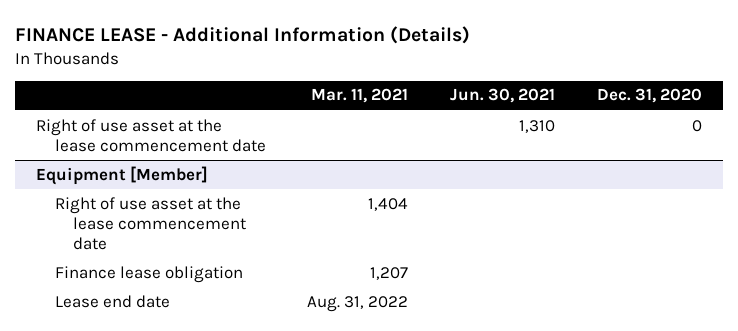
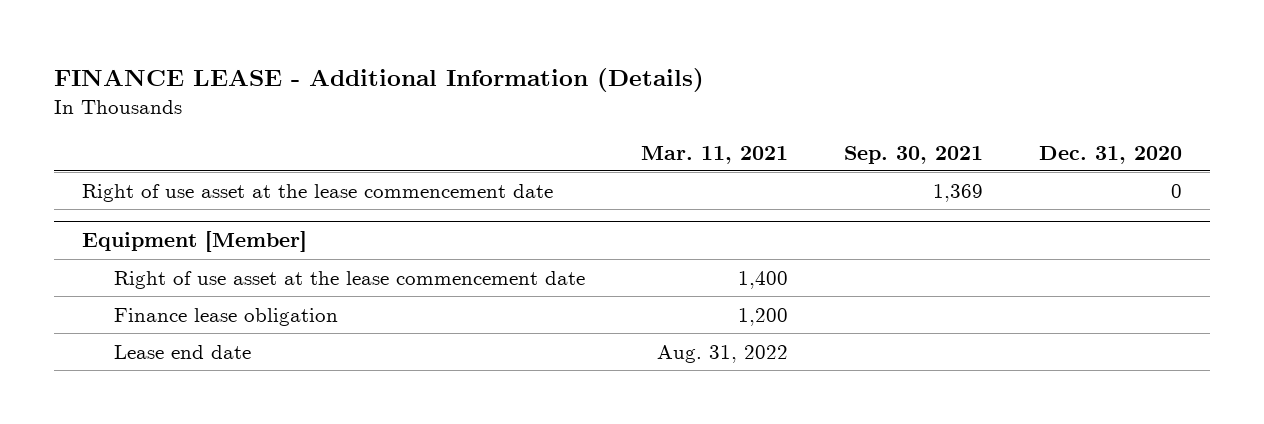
- | Mar. 11, 2021 | Jun. 30, 2021 | Dec. 31, 2020
+ | Mar. 11, 2021 | Sep. 30, 2021 | Dec. 31, 2020
@ Equipment [Member]
- Right of use asset at the lease commencement date | 1,404 | |
- Finance lease obligation | 1,207 | |
+ Right of use asset at the lease commencement date | 1,400 | |
+ Finance lease obligation | 1,200 | |

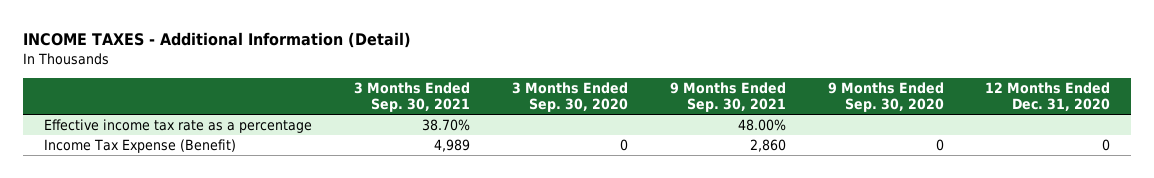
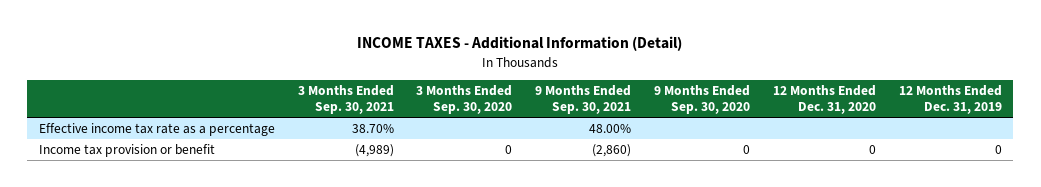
- | 3 Months Ended Sep. 30, 2021 | 3 Months Ended Sep. 30, 2020 | 9 Months Ended Sep. 30, 2021 | 9 Months Ended Sep. 30, 2020 | 12 Months Ended Dec. 31, 2020
+ | 3 Months Ended Sep. 30, 2021 | 3 Months Ended Sep. 30, 2020 | 9 Months Ended Sep. 30, 2021 | 9 Months Ended Sep. 30, 2020 | 12 Months Ended Dec. 31, 2020 | 12 Months Ended Dec. 31, 2019
- Income Tax Expense (Benefit) | 4,989 | 0 | 2,860 | 0 | 0
+ Income tax provision or benefit | (4,989) | 0 | (2,860) | 0 | 0 | 0

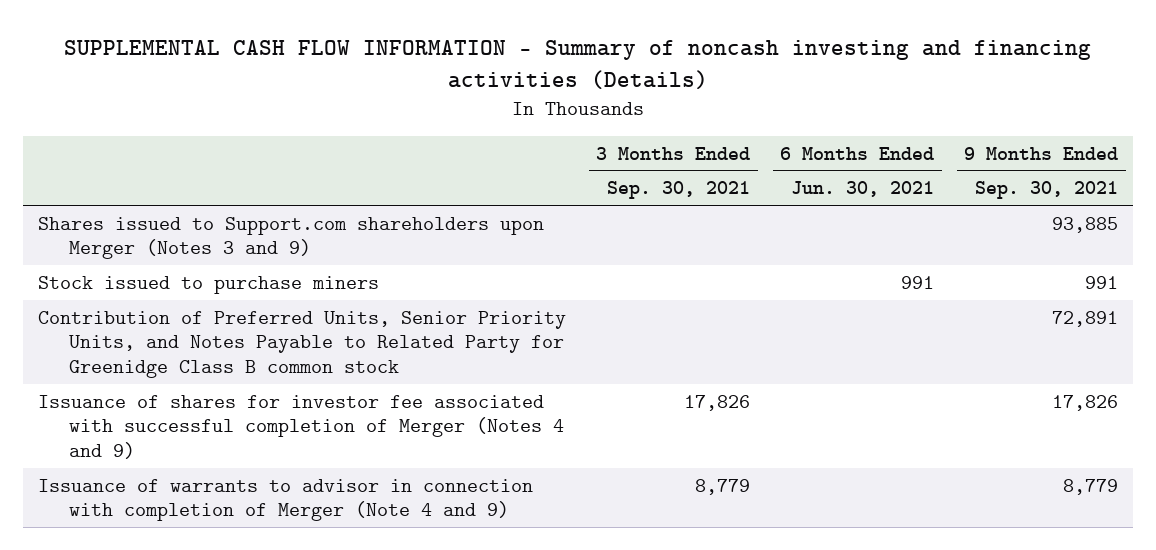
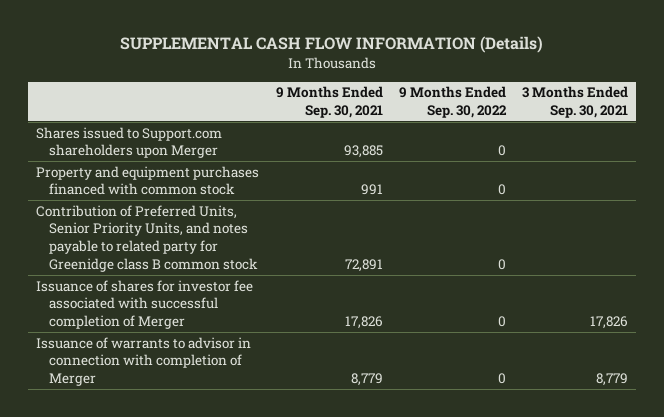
- SUPPLEMENTAL CASH FLOW INFORMATION - Summary of noncash investing and financing activities (Details)
+ SUPPLEMENTAL CASH FLOW INFORMATION (Details)
- | 3 Months Ended Sep. 30, 2021 | 6 Months Ended Jun. 30, 2021 | 9 Months Ended Sep. 30, 2021
+ | 9 Months Ended Sep. 30, 2021 | 9 Months Ended Sep. 30, 2022 | 3 Months Ended Sep. 30, 2021
- Shares issued to Support.com shareholders upon Merger (Notes 3 and 9) | | | 93,885
- Stock issued to purchase miners | | 991 | 991
- Contribution of Preferred Units, Senior Priority Units, and Notes Payable to Related Party for Greenidge Class B common stock | | | 72,891
- Issuance of shares for investor fee associated with successful completion of Merger (Notes 4 and 9) | 17,826 | | 17,826
- Issuance of warrants to advisor in connection with completion of Merger (Note 4 and 9) | 8,779 | | 8,779
+ Shares issued to Support.com shareholders upon Merger | 93,885 | 0 |
+ Property and equipment purchases financed with common stock | 991 | 0 |
+ Contribution of Preferred Units, Senior Priority Units, and notes payable to related party for Greenidge class B common stock | 72,891 | 0 |
+ Issuance of shares for investor fee associated with successful completion of Merger | 17,826 | 0 | 17,826
+ Issuance of warrants to advisor in connection with completion of Merger | 8,779 | 0 | 8,779

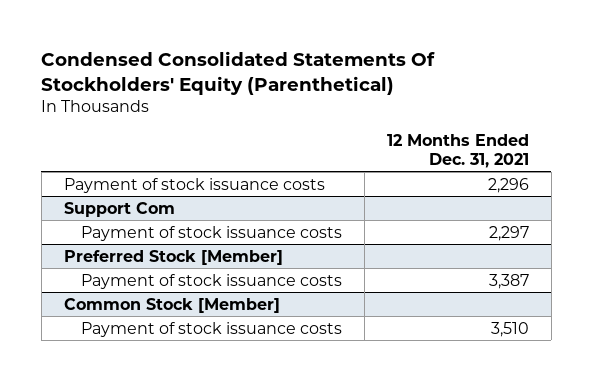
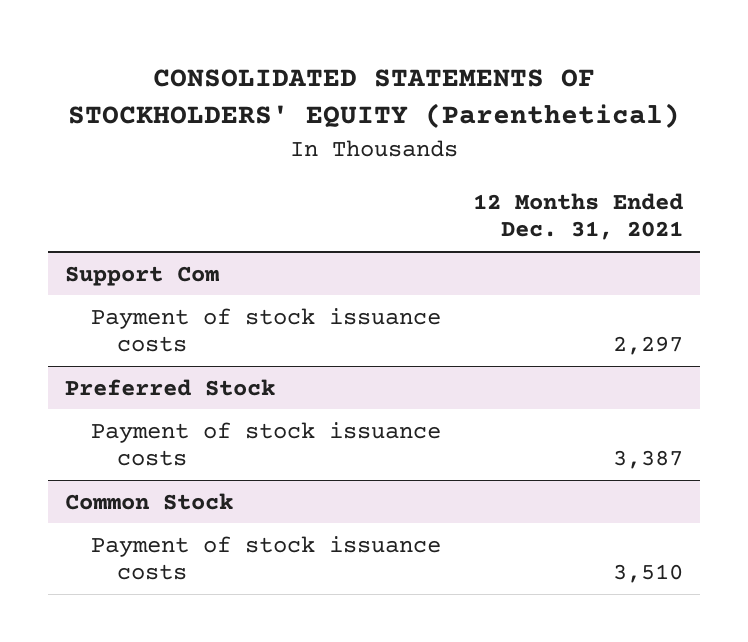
- Condensed Consolidated Statements Of Stockholders' Equity (Parenthetical)
+ CONSOLIDATED STATEMENTS OF STOCKHOLDERS' EQUITY (Parenthetical)
- Payment of stock issuance costs | 2,296
- Preferred Stock [Member]
+ Preferred Stock
- Common Stock [Member]
+ Common Stock

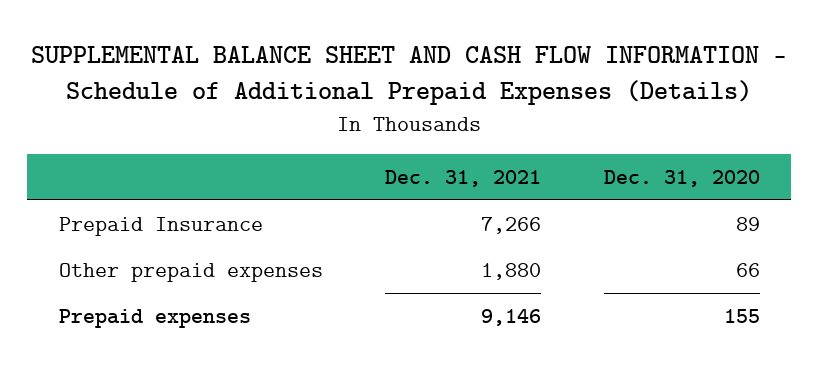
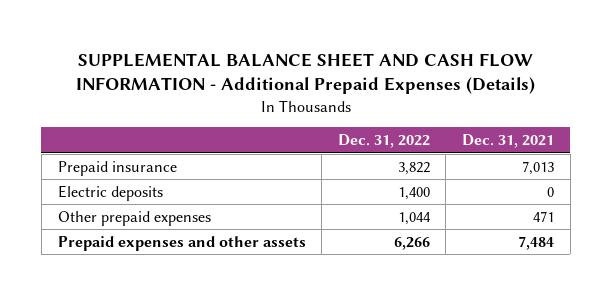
- SUPPLEMENTAL BALANCE SHEET AND CASH FLOW INFORMATION - Schedule of Additional Prepaid Expenses (Details)
+ SUPPLEMENTAL BALANCE SHEET AND CASH FLOW INFORMATION - Additional Prepaid Expenses (Details)
- | Dec. 31, 2021 | Dec. 31, 2020
+ | Dec. 31, 2022 | Dec. 31, 2021
- Prepaid Insurance | 7,266 | 89
- Other prepaid expenses | 1,880 | 66
- Prepaid expenses | 9,146 | 155
+ Prepaid insurance | 3,822 | 7,013
+ Electric deposits | 1,400 | 0
+ Other prepaid expenses | 1,044 | 471
+ Prepaid expenses and other assets | 6,266 | 7,484

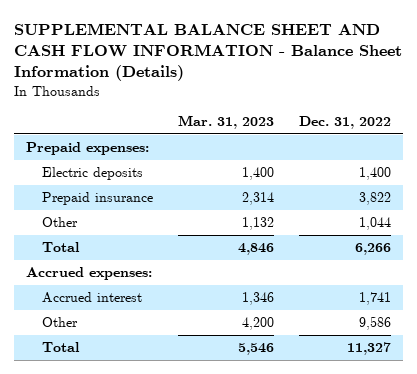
- SUPPLEMENTAL BALANCE SHEET AND CASH FLOW INFORMATION - Additional Prepaid Expenses (Details)
+ SUPPLEMENTAL BALANCE SHEET AND CASH FLOW INFORMATION - Balance Sheet Information (Details)
- | Dec. 31, 2022 | Dec. 31, 2021
+ | Mar. 31, 2023 | Dec. 31, 2022
+ Prepaid expenses:
- Other prepaid expenses | 1,044 | 471
- Prepaid expenses and other assets | 6,266 | 7,484
moved down: Prepaid insurance | 2,314 | 3,822
+ Other | 1,132 | 1,044
+ Total | 4,846 | 6,266
+ Accrued expenses:
+ Accrued interest | 1,346 | 1,741
+ Other | 4,200 | 9,586
+ Total | 5,546 | 11,327

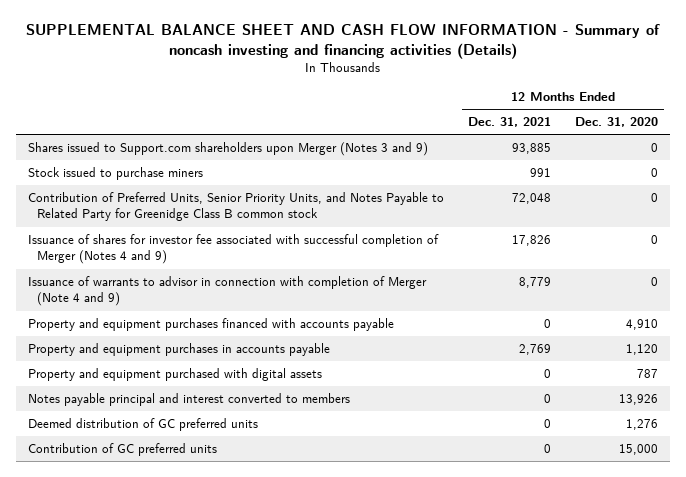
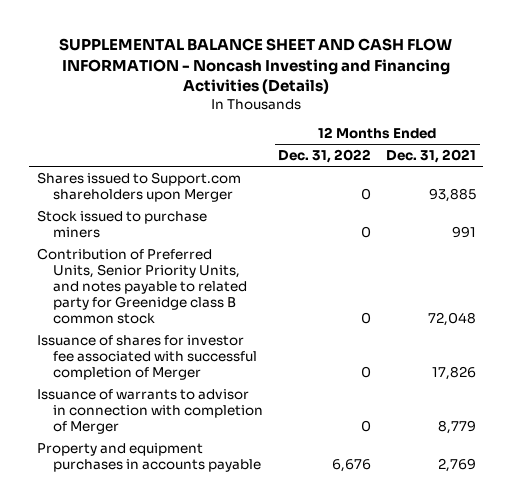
- SUPPLEMENTAL BALANCE SHEET AND CASH FLOW INFORMATION - Summary of noncash investing and financing activities (Details)
+ SUPPLEMENTAL BALANCE SHEET AND CASH FLOW INFORMATION - Noncash Investing and Financing Activities (Details)
- | 12 Months Ended Dec. 31, 2021 | 12 Months Ended Dec. 31, 2020
+ | 12 Months Ended Dec. 31, 2022 | 12 Months Ended Dec. 31, 2021
- Shares issued to Support.com shareholders upon Merger (Notes 3 and 9) | 93,885 | 0
+ Shares issued to Support.com shareholders upon Merger | 0 | 93,885
- Contribution of Preferred Units, Senior Priority Units, and Notes Payable to Related Party for Greenidge Class B common stock | 72,048 | 0
- Issuance of shares for investor fee associated with successful completion of Merger (Notes 4 and 9) | 17,826 | 0
- Issuance of warrants to advisor in connection with completion of Merger (Note 4 and 9) | 8,779 | 0
- Property and equipment purchases financed with accounts payable | 0 | 4,910
+ Contribution of Preferred Units, Senior Priority Units, and notes payable to related party for Greenidge class B common stock | 0 | 72,048
+ Issuance of shares for investor fee associated with successful completion of Merger | 0 | 17,826
+ Issuance of warrants to advisor in connection with completion of Merger | 0 | 8,779
- Property and equipment purchased with digital assets | 0 | 787
- Notes payable principal and interest converted to members | 0 | 13,926
- Deemed distribution of GC preferred units | 0 | 1,276
- Contribution of GC preferred units | 0 | 15,000

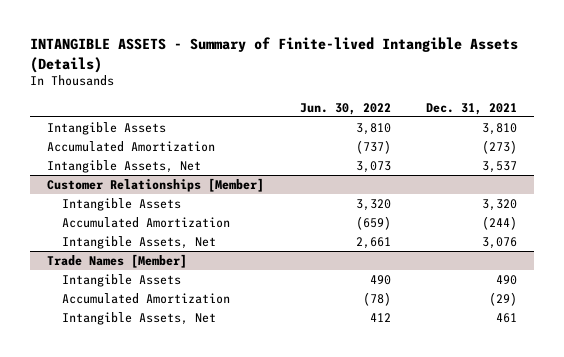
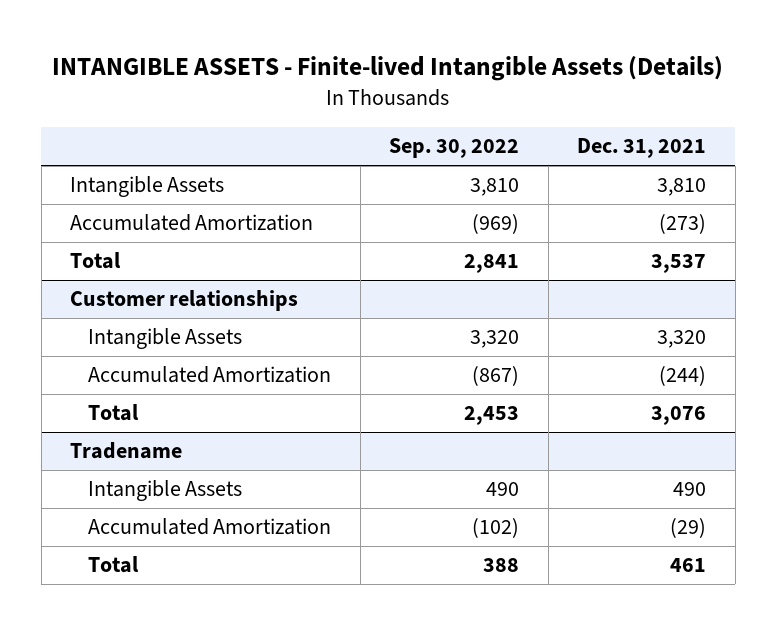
- INTANGIBLE ASSETS - Summary of Finite-lived Intangible Assets (Details)
+ INTANGIBLE ASSETS - Finite-lived Intangible Assets (Details)
- | Jun. 30, 2022 | Dec. 31, 2021
+ | Sep. 30, 2022 | Dec. 31, 2021
- Intangible Assets, Net | 3,073 | 3,537
- Customer Relationships [Member]
+ Total | 2,841 | 3,537
+ Customer relationships
- Intangible Assets, Net | 2,661 | 3,076
- Trade Names [Member]
+ Total | 2,453 | 3,076
+ Tradename
- Intangible Assets, Net | 412 | 461
+ Total | 388 | 461

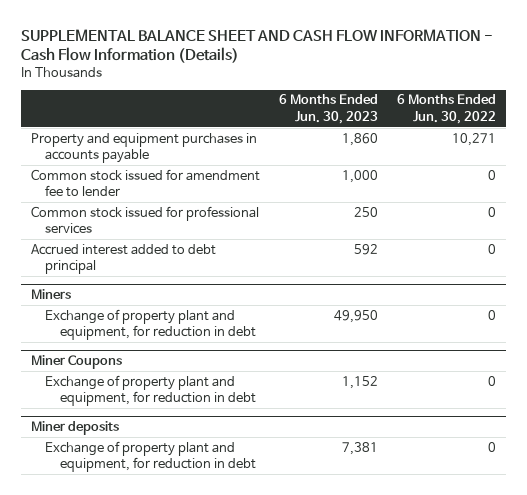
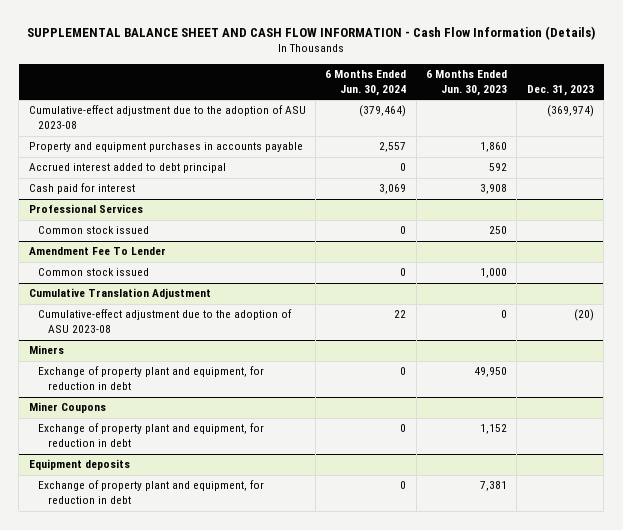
- | 6 Months Ended Jun. 30, 2023 | 6 Months Ended Jun. 30, 2022
+ | 6 Months Ended Jun. 30, 2024 | 6 Months Ended Jun. 30, 2023 | Dec. 31, 2023
+ Cumulative-effect adjustment due to the adoption of ASU 2023-08 | (379,464) | | (369,974)
- Common stock issued for amendment fee to lender | 1,000 | 0
- Common stock issued for professional services | 250 | 0
+ Cash paid for interest | 3,069 | 3,908 |
+ Professional Services
+ Common stock issued | 0 | 250 |
+ Amendment Fee To Lender
+ Common stock issued | 0 | 1,000 |
+ Cumulative Translation Adjustment
+ Cumulative-effect adjustment due to the adoption of ASU 2023-08 | 22 | 0 | (20)
- Miner deposits
+ Equipment deposits

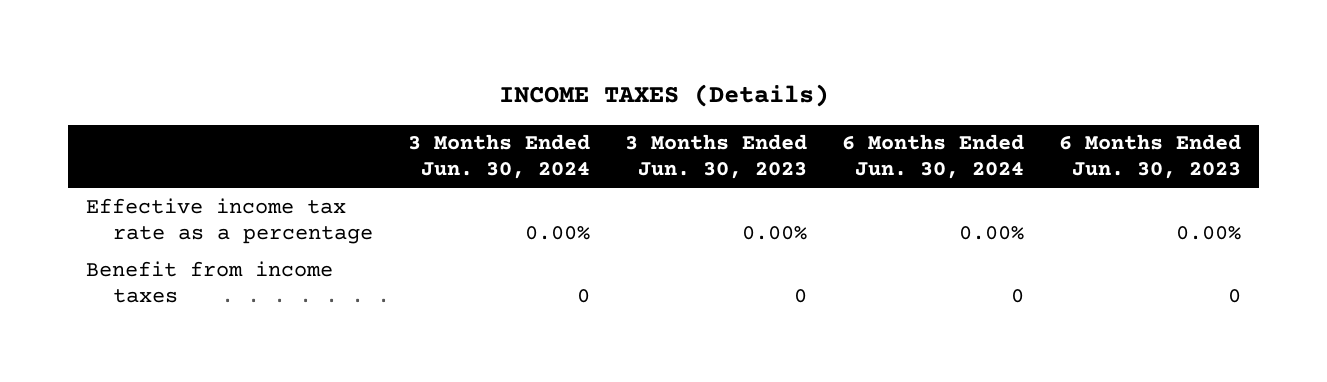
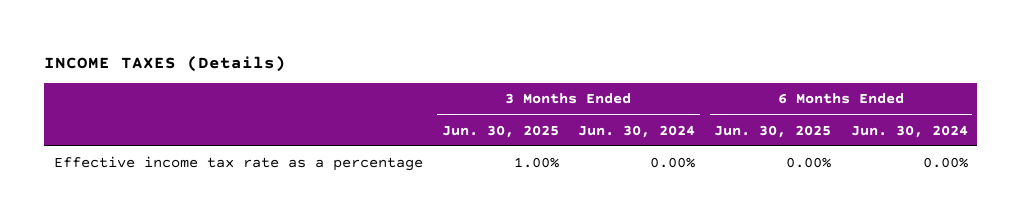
- | 3 Months Ended Jun. 30, 2024 | 3 Months Ended Jun. 30, 2023 | 6 Months Ended Jun. 30, 2024 | 6 Months Ended Jun. 30, 2023
+ | 3 Months Ended Jun. 30, 2025 | 3 Months Ended Jun. 30, 2024 | 6 Months Ended Jun. 30, 2025 | 6 Months Ended Jun. 30, 2024
- Benefit from income taxes | 0 | 0 | 0 | 0

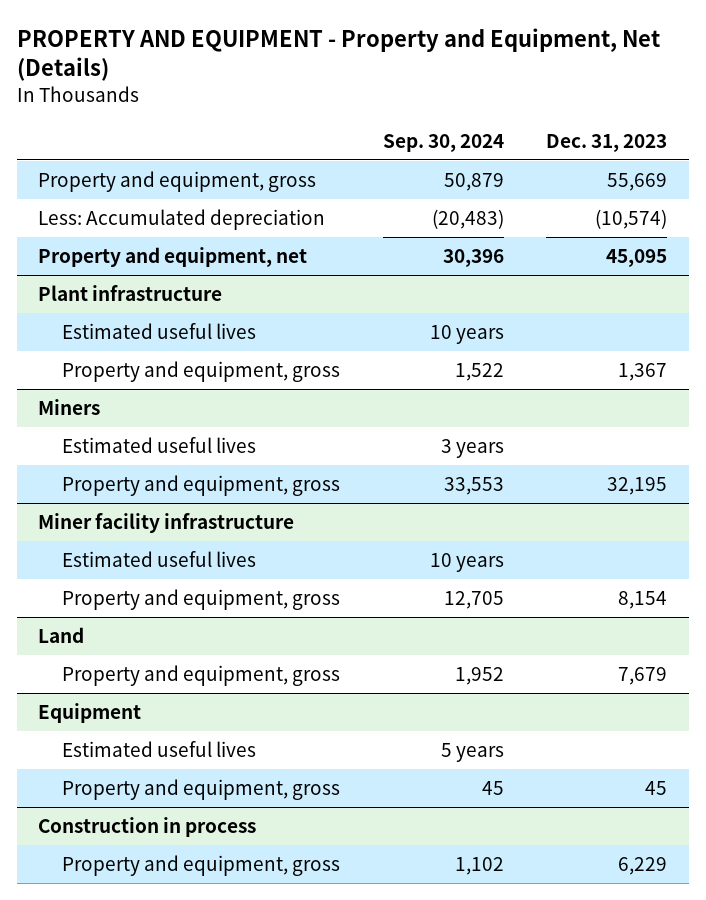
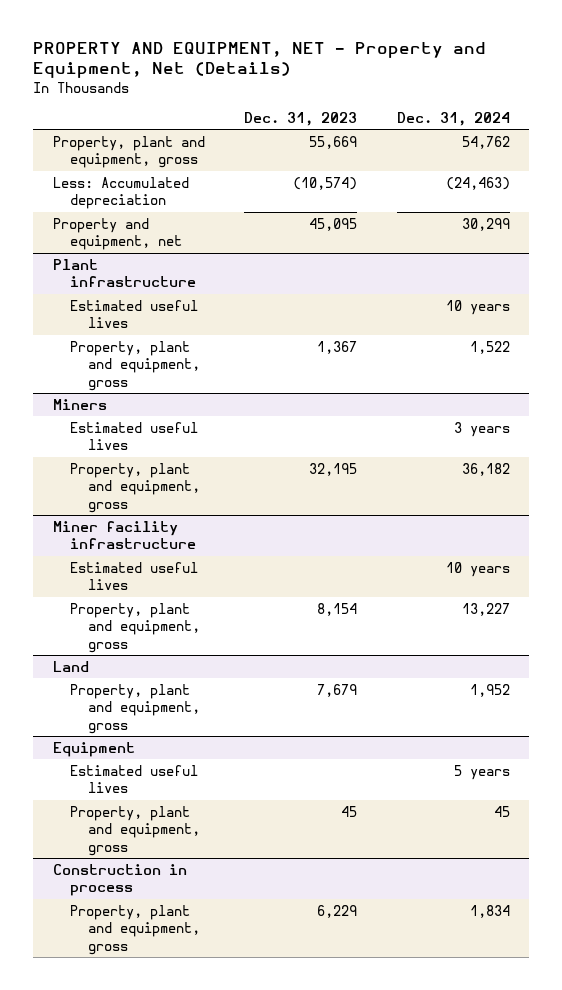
- PROPERTY AND EQUIPMENT - Property and Equipment, Net (Details)
+ PROPERTY AND EQUIPMENT, NET - Property and Equipment, Net (Details)
- | Sep. 30, 2024 | Dec. 31, 2023
+ | Dec. 31, 2023 | Dec. 31, 2024
- Property and equipment, gross | 50,879 | 55,669
+ Property, plant and equipment, gross | 55,669 | 54,762
@ Plant infrastructure
- Property and equipment, gross | 1,522 | 1,367
+ Property, plant and equipment, gross | 1,367 | 1,522
@ Miners
- Property and equipment, gross | 33,553 | 32,195
+ Property, plant and equipment, gross | 32,195 | 36,182
@ Miner facility infrastructure
- Property and equipment, gross | 12,705 | 8,154
+ Property, plant and equipment, gross | 8,154 | 13,227
@ Land
- Property and equipment, gross | 1,952 | 7,679
+ Property, plant and equipment, gross | 7,679 | 1,952
@ Equipment
- Property and equipment, gross | 45 | 45
+ Property, plant and equipment, gross | 45 | 45
@ Construction in process
- Property and equipment, gross | 1,102 | 6,229
+ Property, plant and equipment, gross | 6,229 | 1,834

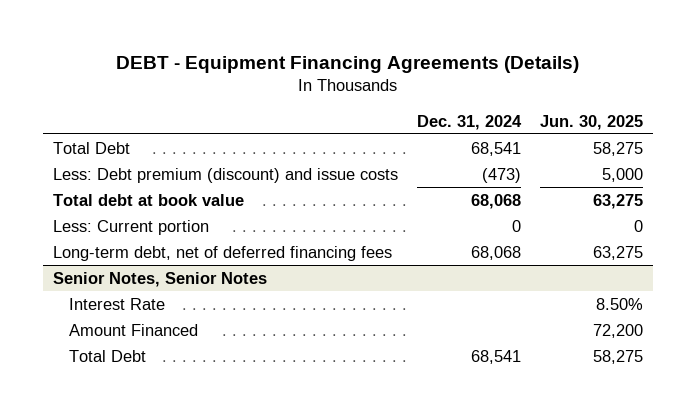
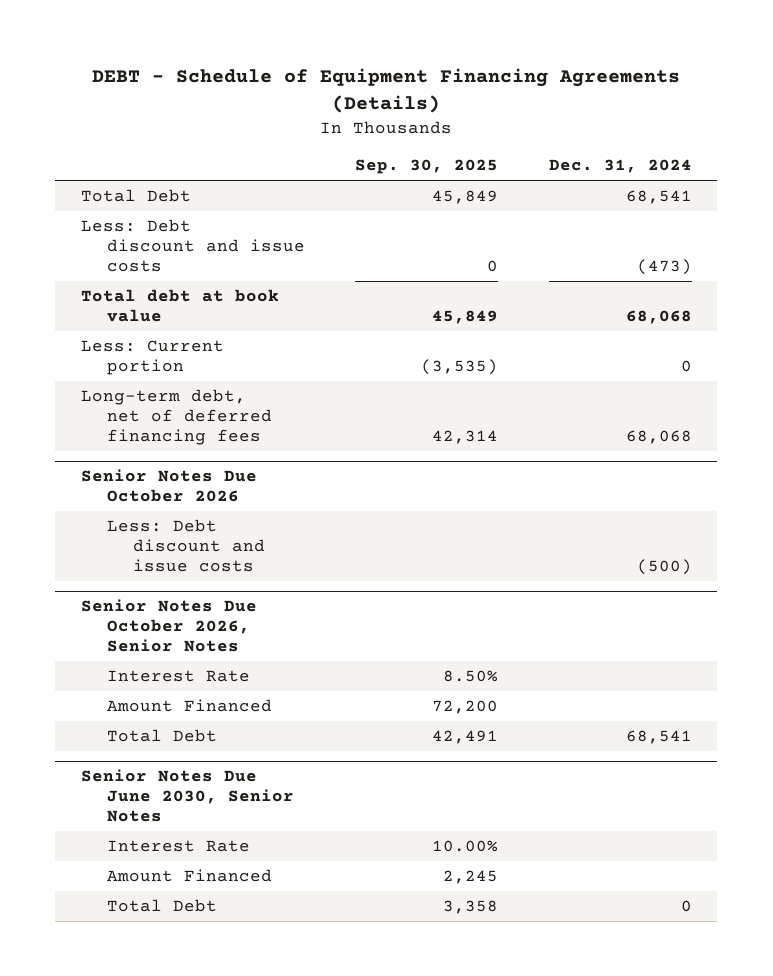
- DEBT - Equipment Financing Agreements (Details)
+ DEBT - Schedule of Equipment Financing Agreements (Details)
- | Dec. 31, 2024 | Jun. 30, 2025
+ | Sep. 30, 2025 | Dec. 31, 2024
- Less: Debt premium (discount) and issue costs | (473) | 5,000
+ Less: Debt discount and issue costs | 0 | (473)
- Senior Notes, Senior Notes
+ Senior Notes Due October 2026
+ Less: Debt discount and issue costs | | (500)
+ Senior Notes Due October 2026, Senior Notes
+ Senior Notes Due June 2030, Senior Notes
+ Interest Rate | 10.00% |
+ Amount Financed | 2,245 |
+ Total Debt | 3,358 | 0

